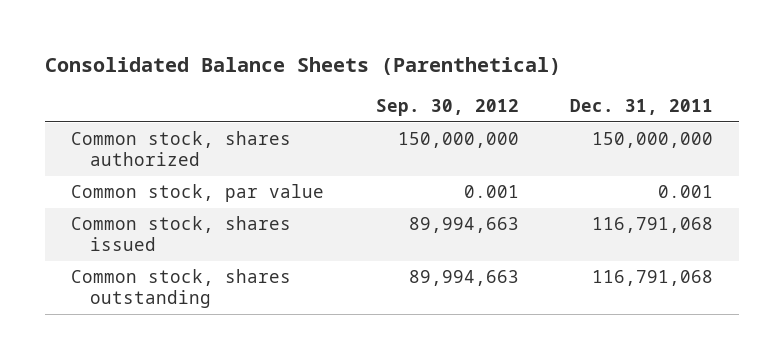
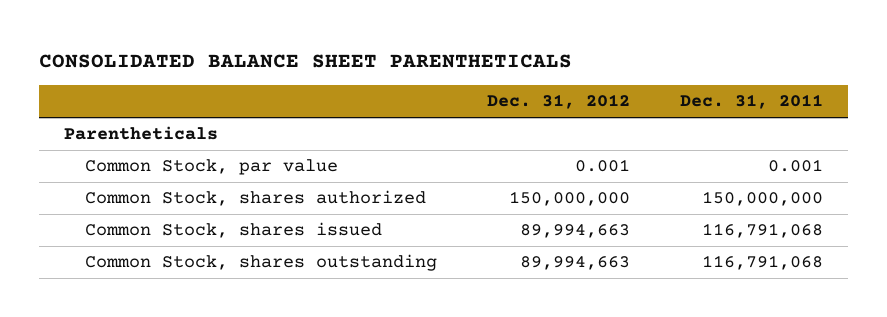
- Consolidated Balance Sheets (Parenthetical)
+ CONSOLIDATED BALANCE SHEET PARENTHETICALS
- | Sep. 30, 2012 | Dec. 31, 2011
+ | Dec. 31, 2012 | Dec. 31, 2011
- Common stock, shares authorized | 150,000,000 | 150,000,000
- Common stock, par value | 0.001 | 0.001
- Common stock, shares issued | 89,994,663 | 116,791,068
- Common stock, shares outstanding | 89,994,663 | 116,791,068
+ Parentheticals
+ Common Stock, par value | 0.001 | 0.001
+ Common Stock, shares authorized | 150,000,000 | 150,000,000
+ Common Stock, shares issued | 89,994,663 | 116,791,068
+ Common Stock, shares outstanding | 89,994,663 | 116,791,068

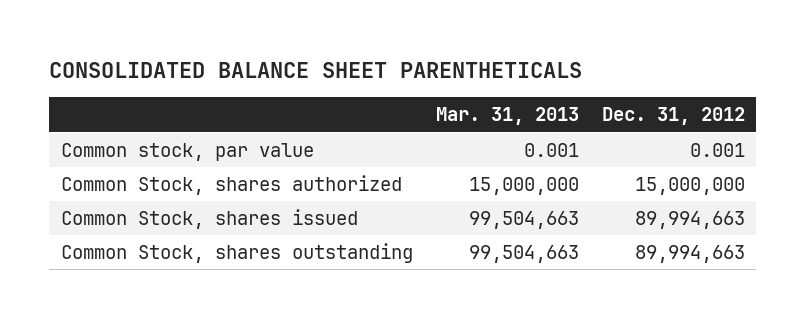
- | Dec. 31, 2012 | Dec. 31, 2011
+ | Mar. 31, 2013 | Dec. 31, 2012
- Parentheticals
- Common Stock, par value | 0.001 | 0.001
- Common Stock, shares authorized | 150,000,000 | 150,000,000
+ Common stock, par value | 0.001 | 0.001
+ Common Stock, shares authorized | 15,000,000 | 15,000,000

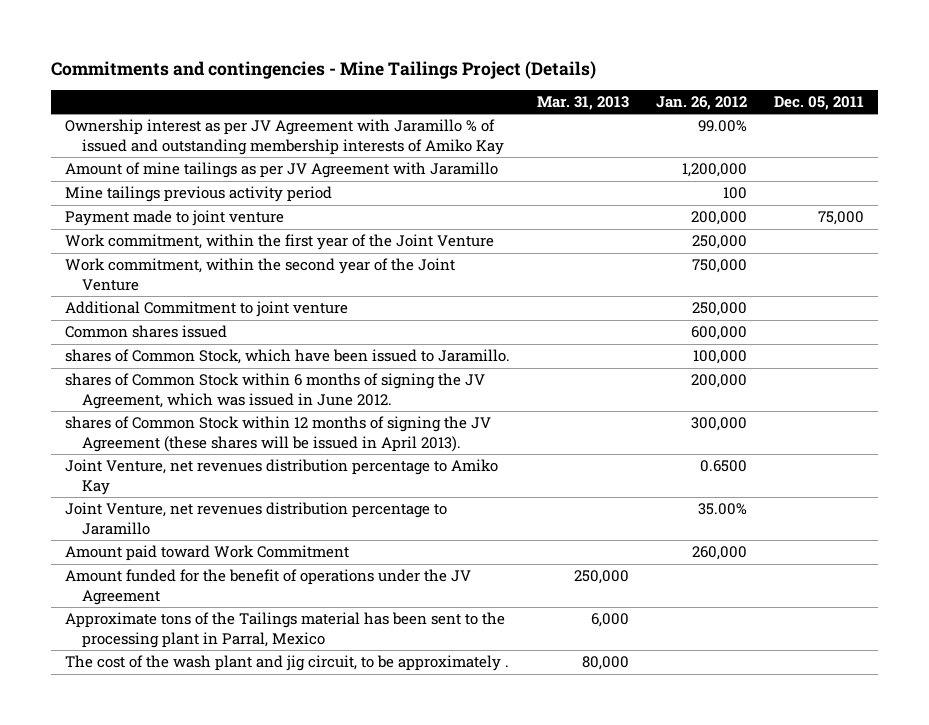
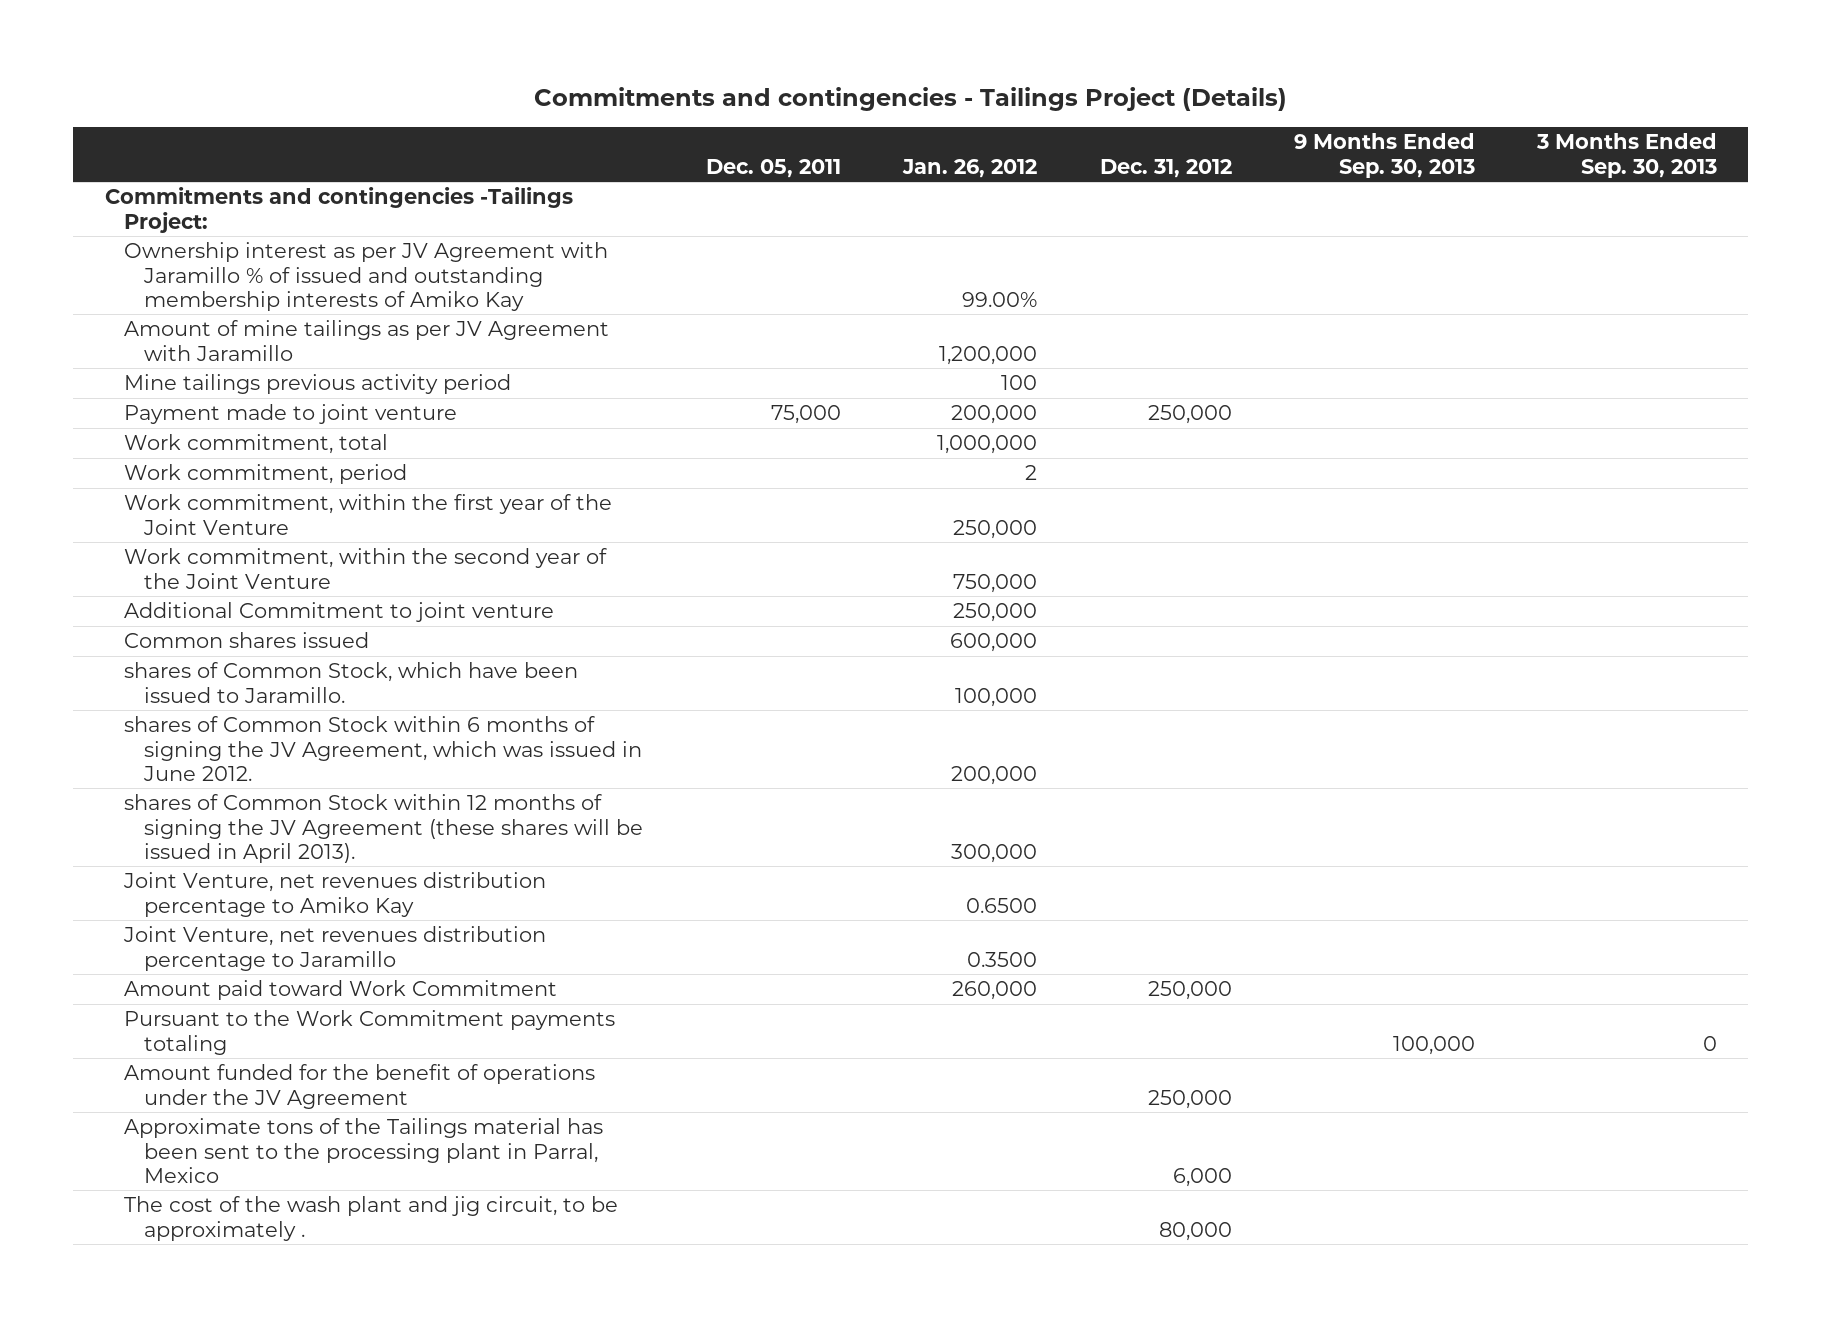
- Commitments and contingencies - Mine Tailings Project (Details)
+ Commitments and contingencies - Tailings Project (Details)
- | Mar. 31, 2013 | Jan. 26, 2012 | Dec. 05, 2011
+ | Dec. 05, 2011 | Jan. 26, 2012 | Dec. 31, 2012 | 9 Months Ended Sep. 30, 2013 | 3 Months Ended Sep. 30, 2013
+ Commitments and contingencies -Tailings Project:
+ Work commitment, total | | 1,000,000 | | |
+ Work commitment, period | | 2 | | |
- Joint Venture, net revenues distribution percentage to Jaramillo | | 35.00% |
+ Joint Venture, net revenues distribution percentage to Jaramillo | | 0.3500 | | |
+ Pursuant to the Work Commitment payments totaling | | | | 100,000 | 0

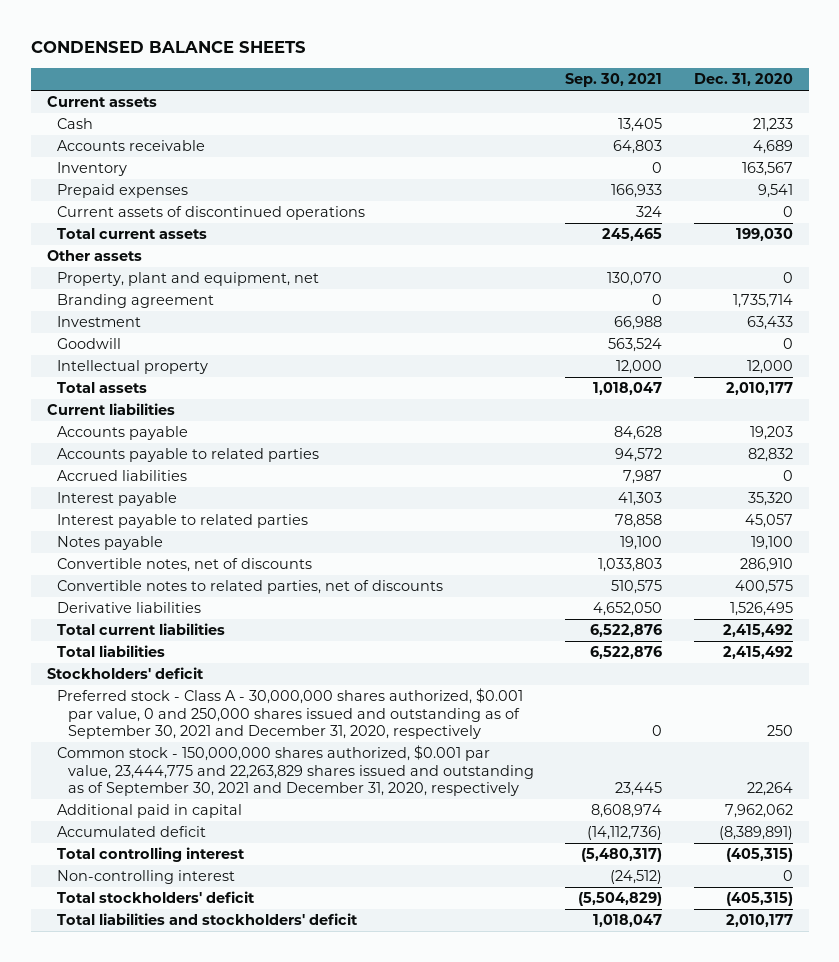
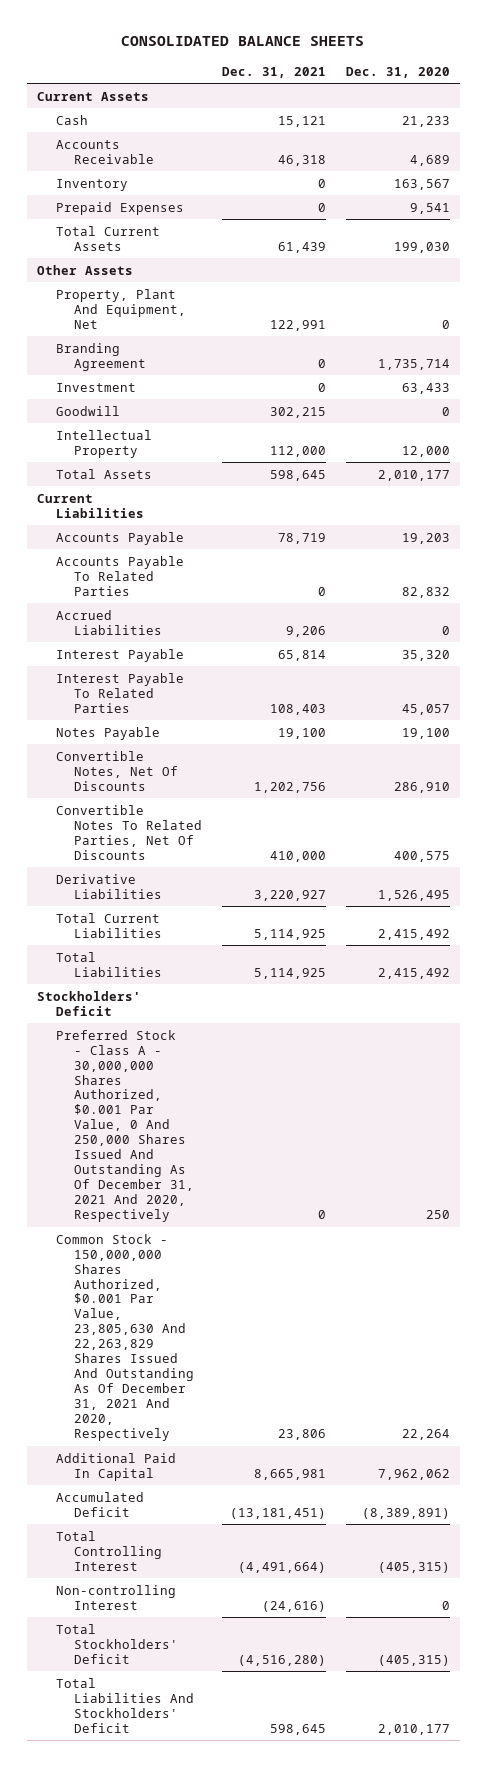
- CONDENSED BALANCE SHEETS
+ CONSOLIDATED BALANCE SHEETS
- | Sep. 30, 2021 | Dec. 31, 2020
+ | Dec. 31, 2021 | Dec. 31, 2020
- Current assets
+ Current Assets
- Accounts receivable | 64,803 | 4,689
+ Accounts Receivable | 46,318 | 4,689
- Prepaid expenses | 166,933 | 9,541
- Current assets of discontinued operations | 324 | 0
- Total current assets | 245,465 | 199,030
- Other assets
- Property, plant and equipment, net | 130,070 | 0
- Branding agreement | 0 | 1,735,714
+ Prepaid Expenses | 0 | 9,541
+ Total Current Assets | 61,439 | 199,030
+ Other Assets
+ Property, Plant And Equipment, Net | 122,991 | 0
+ Branding Agreement | 0 | 1,735,714
- Intellectual property | 12,000 | 12,000
- Total assets | 1,018,047 | 2,010,177
- Current liabilities
- Accounts payable | 84,628 | 19,203
- Accounts payable to related parties | 94,572 | 82,832
- Accrued liabilities | 7,987 | 0
- Interest payable | 41,303 | 35,320
- Interest payable to related parties | 78,858 | 45,057
- Notes payable | 19,100 | 19,100
- Convertible notes, net of discounts | 1,033,803 | 286,910
- Convertible notes to related parties, net of discounts | 510,575 | 400,575
- Derivative liabilities | 4,652,050 | 1,526,495
- Total current liabilities | 6,522,876 | 2,415,492
- Total liabilities | 6,522,876 | 2,415,492
- Stockholders' deficit
- Preferred stock - Class A - 30,000,000 shares authorized, $0.001 par value, 0 and 250,000 shares issued and outstanding as of September 30, 2021 and December 31, 2020, respectively | 0 | 250
- Common stock - 150,000,000 shares authorized, $0.001 par value, 23,444,775 and 22,263,829 shares issued and outstanding as of September 30, 2021 and December 31, 2020, respectively | 23,445 | 22,264
- Additional paid in capital | 8,608,974 | 7,962,062
- Accumulated deficit | (14,112,736) | (8,389,891)
- Total controlling interest | (5,480,317) | (405,315)
- Non-controlling interest | (24,512) | 0
- Total stockholders' deficit | (5,504,829) | (405,315)
- Total liabilities and stockholders' deficit | 1,018,047 | 2,010,177
+ Intellectual Property | 112,000 | 12,000
+ Total Assets | 598,645 | 2,010,177
+ Current Liabilities
+ Accounts Payable | 78,719 | 19,203
+ Accounts Payable To Related Parties | 0 | 82,832
+ Accrued Liabilities | 9,206 | 0
+ Interest Payable | 65,814 | 35,320
+ Interest Payable To Related Parties | 108,403 | 45,057
+ Notes Payable | 19,100 | 19,100
+ Convertible Notes, Net Of Discounts | 1,202,756 | 286,910
+ Convertible Notes To Related Parties, Net Of Discounts | 410,000 | 400,575
+ Derivative Liabilities | 3,220,927 | 1,526,495
+ Total Current Liabilities | 5,114,925 | 2,415,492
+ Total Liabilities | 5,114,925 | 2,415,492
+ Stockholders' Deficit
+ Preferred Stock - Class A - 30,000,000 Shares Authorized, $0.001 Par Value, 0 And 250,000 Shares Issued And Outstanding As Of December 31, 2021 And 2020, Respectively | 0 | 250
+ Common Stock - 150,000,000 Shares Authorized, $0.001 Par Value, 23,805,630 And 22,263,829 Shares Issued And Outstanding As Of December 31, 2021 And 2020, Respectively | 23,806 | 22,264
+ Additional Paid In Capital | 8,665,981 | 7,962,062
+ Accumulated Deficit | (13,181,451) | (8,389,891)
+ Total Controlling Interest | (4,491,664) | (405,315)
+ Non-controlling Interest | (24,616) | 0
+ Total Stockholders' Deficit | (4,516,280) | (405,315)
+ Total Liabilities And Stockholders' Deficit | 598,645 | 2,010,177

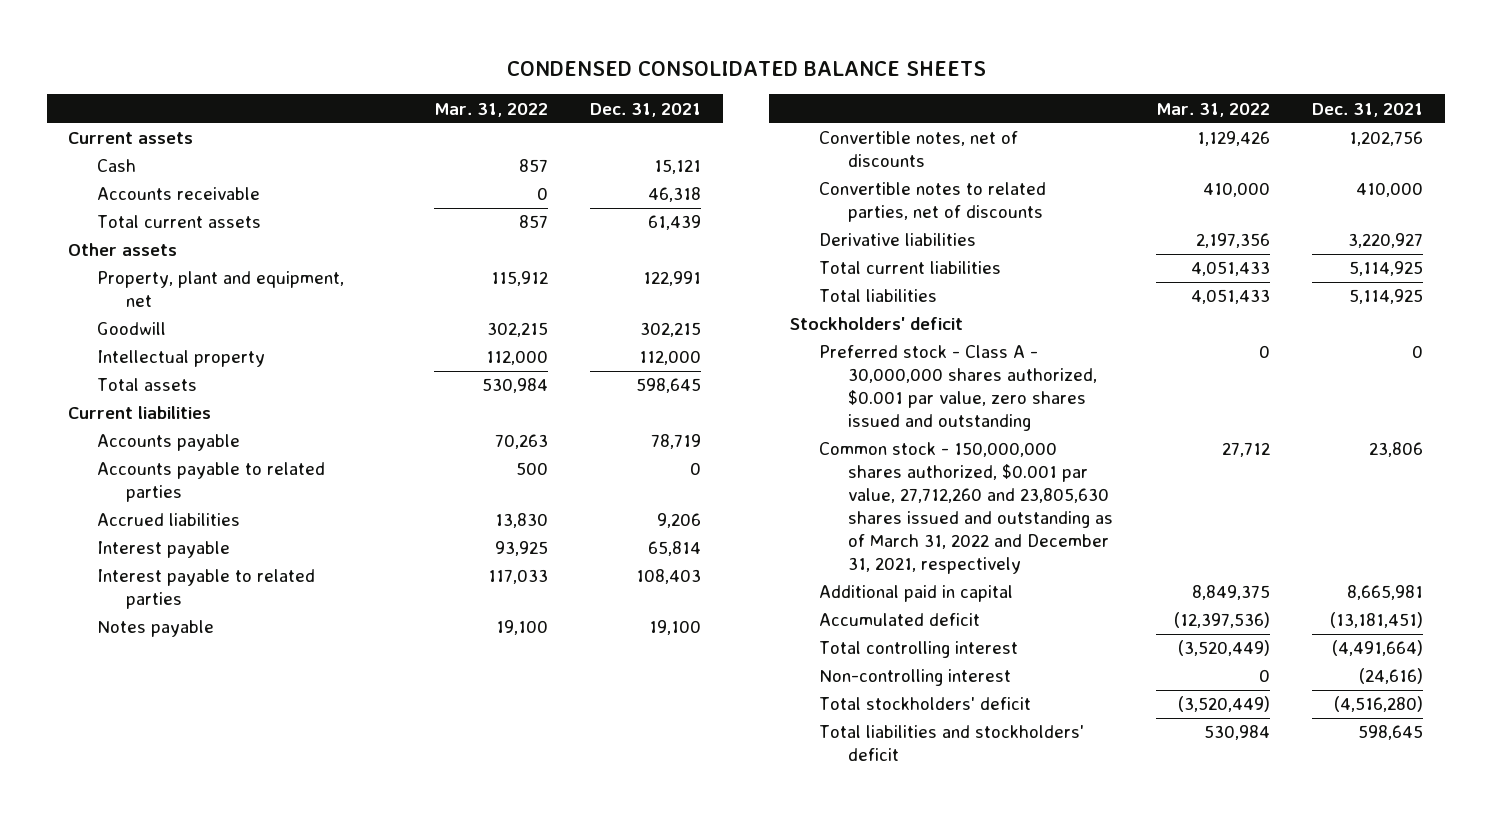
- CONSOLIDATED BALANCE SHEETS
+ CONDENSED CONSOLIDATED BALANCE SHEETS
- | Dec. 31, 2021 | Dec. 31, 2020
+ | Mar. 31, 2022 | Dec. 31, 2021
- Current Assets
+ Current assets
- Accounts Receivable | 46,318 | 4,689
- Inventory | 0 | 163,567
- Prepaid Expenses | 0 | 9,541
- Total Current Assets | 61,439 | 199,030
- Other Assets
- Property, Plant And Equipment, Net | 122,991 | 0
- Branding Agreement | 0 | 1,735,714
- Investment | 0 | 63,433
+ Accounts receivable | 0 | 46,318
+ Total current assets | 857 | 61,439
+ Other assets
+ Property, plant and equipment, net | 115,912 | 122,991
- Intellectual Property | 112,000 | 12,000
- Total Assets | 598,645 | 2,010,177
- Current Liabilities
- Accounts Payable | 78,719 | 19,203
- Accounts Payable To Related Parties | 0 | 82,832
- Accrued Liabilities | 9,206 | 0
- Interest Payable | 65,814 | 35,320
- Interest Payable To Related Parties | 108,403 | 45,057
- Notes Payable | 19,100 | 19,100
- Convertible Notes, Net Of Discounts | 1,202,756 | 286,910
- Convertible Notes To Related Parties, Net Of Discounts | 410,000 | 400,575
- Derivative Liabilities | 3,220,927 | 1,526,495
- Total Current Liabilities | 5,114,925 | 2,415,492
- Total Liabilities | 5,114,925 | 2,415,492
- Stockholders' Deficit
- Preferred Stock - Class A - 30,000,000 Shares Authorized, $0.001 Par Value, 0 And 250,000 Shares Issued And Outstanding As Of December 31, 2021 And 2020, Respectively | 0 | 250
- Common Stock - 150,000,000 Shares Authorized, $0.001 Par Value, 23,805,630 And 22,263,829 Shares Issued And Outstanding As Of December 31, 2021 And 2020, Respectively | 23,806 | 22,264
- Additional Paid In Capital | 8,665,981 | 7,962,062
- Accumulated Deficit | (13,181,451) | (8,389,891)
- Total Controlling Interest | (4,491,664) | (405,315)
- Non-controlling Interest | (24,616) | 0
- Total Stockholders' Deficit | (4,516,280) | (405,315)
- Total Liabilities And Stockholders' Deficit | 598,645 | 2,010,177
+ Intellectual property | 112,000 | 112,000
+ Total assets | 530,984 | 598,645
+ Current liabilities
+ Accounts payable | 70,263 | 78,719
+ Accounts payable to related parties | 500 | 0
+ Accrued liabilities | 13,830 | 9,206
+ Interest payable | 93,925 | 65,814
+ Interest payable to related parties | 117,033 | 108,403
+ Notes payable | 19,100 | 19,100
+ Convertible notes, net of discounts | 1,129,426 | 1,202,756
+ Convertible notes to related parties, net of discounts | 410,000 | 410,000
+ Derivative liabilities | 2,197,356 | 3,220,927
+ Total current liabilities | 4,051,433 | 5,114,925
+ Total liabilities | 4,051,433 | 5,114,925
+ Stockholders' deficit
+ Preferred stock - Class A - 30,000,000 shares authorized, $0.001 par value, zero shares issued and outstanding | 0 | 0
+ Common stock - 150,000,000 shares authorized, $0.001 par value, 27,712,260 and 23,805,630 shares issued and outstanding as of March 31, 2022 and December 31, 2021, respectively | 27,712 | 23,806
+ Additional paid in capital | 8,849,375 | 8,665,981
+ Accumulated deficit | (12,397,536) | (13,181,451)
+ Total controlling interest | (3,520,449) | (4,491,664)
+ Non-controlling interest | 0 | (24,616)
+ Total stockholders' deficit | (3,520,449) | (4,516,280)
+ Total liabilities and stockholders' deficit | 530,984 | 598,645

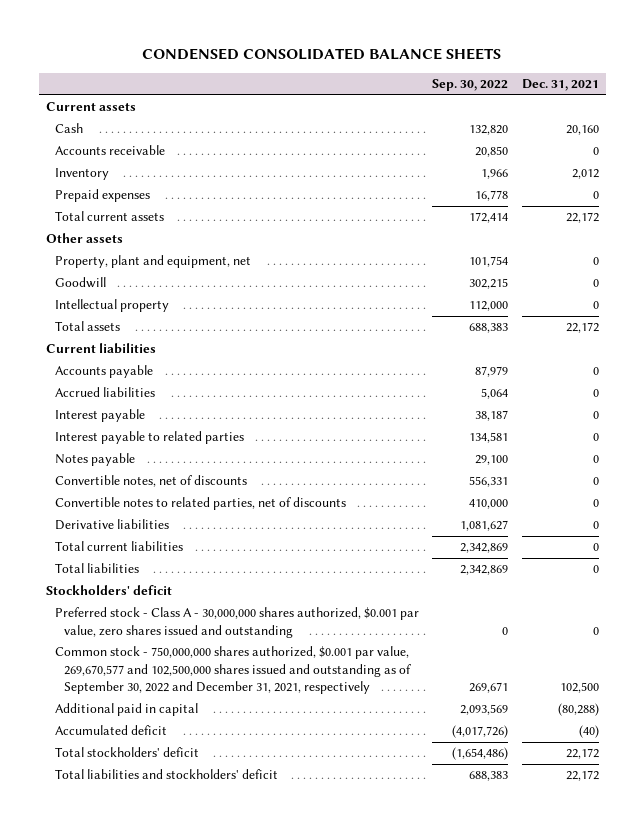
- | Mar. 31, 2022 | Dec. 31, 2021
+ | Sep. 30, 2022 | Dec. 31, 2021
- Cash | 857 | 15,121
- Accounts receivable | 0 | 46,318
- Total current assets | 857 | 61,439
+ Cash | 132,820 | 20,160
+ Accounts receivable | 20,850 | 0
+ Inventory | 1,966 | 2,012
+ Prepaid expenses | 16,778 | 0
+ Total current assets | 172,414 | 22,172
- Property, plant and equipment, net | 115,912 | 122,991
- Goodwill | 302,215 | 302,215
- Intellectual property | 112,000 | 112,000
- Total assets | 530,984 | 598,645
+ Property, plant and equipment, net | 101,754 | 0
+ Goodwill | 302,215 | 0
+ Intellectual property | 112,000 | 0
+ Total assets | 688,383 | 22,172
- Accounts payable | 70,263 | 78,719
- Accounts payable to related parties | 500 | 0
- Accrued liabilities | 13,830 | 9,206
- Interest payable | 93,925 | 65,814
- Interest payable to related parties | 117,033 | 108,403
- Notes payable | 19,100 | 19,100
- Convertible notes, net of discounts | 1,129,426 | 1,202,756
- Convertible notes to related parties, net of discounts | 410,000 | 410,000
- Derivative liabilities | 2,197,356 | 3,220,927
- Total current liabilities | 4,051,433 | 5,114,925
- Total liabilities | 4,051,433 | 5,114,925
+ Accounts payable | 87,979 | 0
+ Accrued liabilities | 5,064 | 0
+ Interest payable | 38,187 | 0
+ Interest payable to related parties | 134,581 | 0
+ Notes payable | 29,100 | 0
+ Convertible notes, net of discounts | 556,331 | 0
+ Convertible notes to related parties, net of discounts | 410,000 | 0
+ Derivative liabilities | 1,081,627 | 0
+ Total current liabilities | 2,342,869 | 0
+ Total liabilities | 2,342,869 | 0
- Common stock - 150,000,000 shares authorized, $0.001 par value, 27,712,260 and 23,805,630 shares issued and outstanding as of March 31, 2022 and December 31, 2021, respectively | 27,712 | 23,806
- Additional paid in capital | 8,849,375 | 8,665,981
- Accumulated deficit | (12,397,536) | (13,181,451)
- Total controlling interest | (3,520,449) | (4,491,664)
- Non-controlling interest | 0 | (24,616)
- Total stockholders' deficit | (3,520,449) | (4,516,280)
- Total liabilities and stockholders' deficit | 530,984 | 598,645
+ Common stock - 750,000,000 shares authorized, $0.001 par value, 269,670,577 and 102,500,000 shares issued and outstanding as of September 30, 2022 and December 31, 2021, respectively | 269,671 | 102,500
+ Additional paid in capital | 2,093,569 | (80,288)
+ Accumulated deficit | (4,017,726) | (40)
+ Total stockholders' deficit | (1,654,486) | 22,172
+ Total liabilities and stockholders' deficit | 688,383 | 22,172

